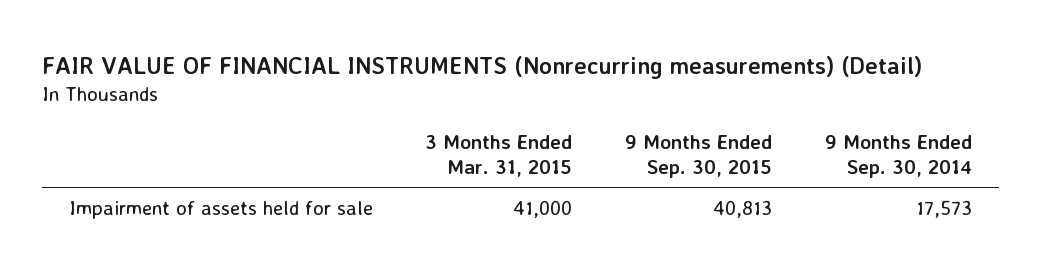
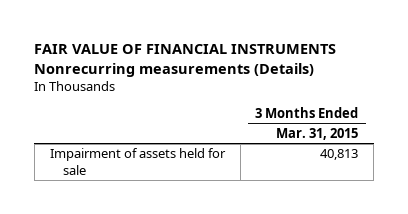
- FAIR VALUE OF FINANCIAL INSTRUMENTS (Nonrecurring measurements) (Detail)
+ FAIR VALUE OF FINANCIAL INSTRUMENTS Nonrecurring measurements (Details)
- | 3 Months Ended Mar. 31, 2015 | 9 Months Ended Sep. 30, 2015 | 9 Months Ended Sep. 30, 2014
+ | 3 Months Ended Mar. 31, 2015
- Impairment of assets held for sale | 41,000 | 40,813 | 17,573
+ Impairment of assets held for sale | 40,813

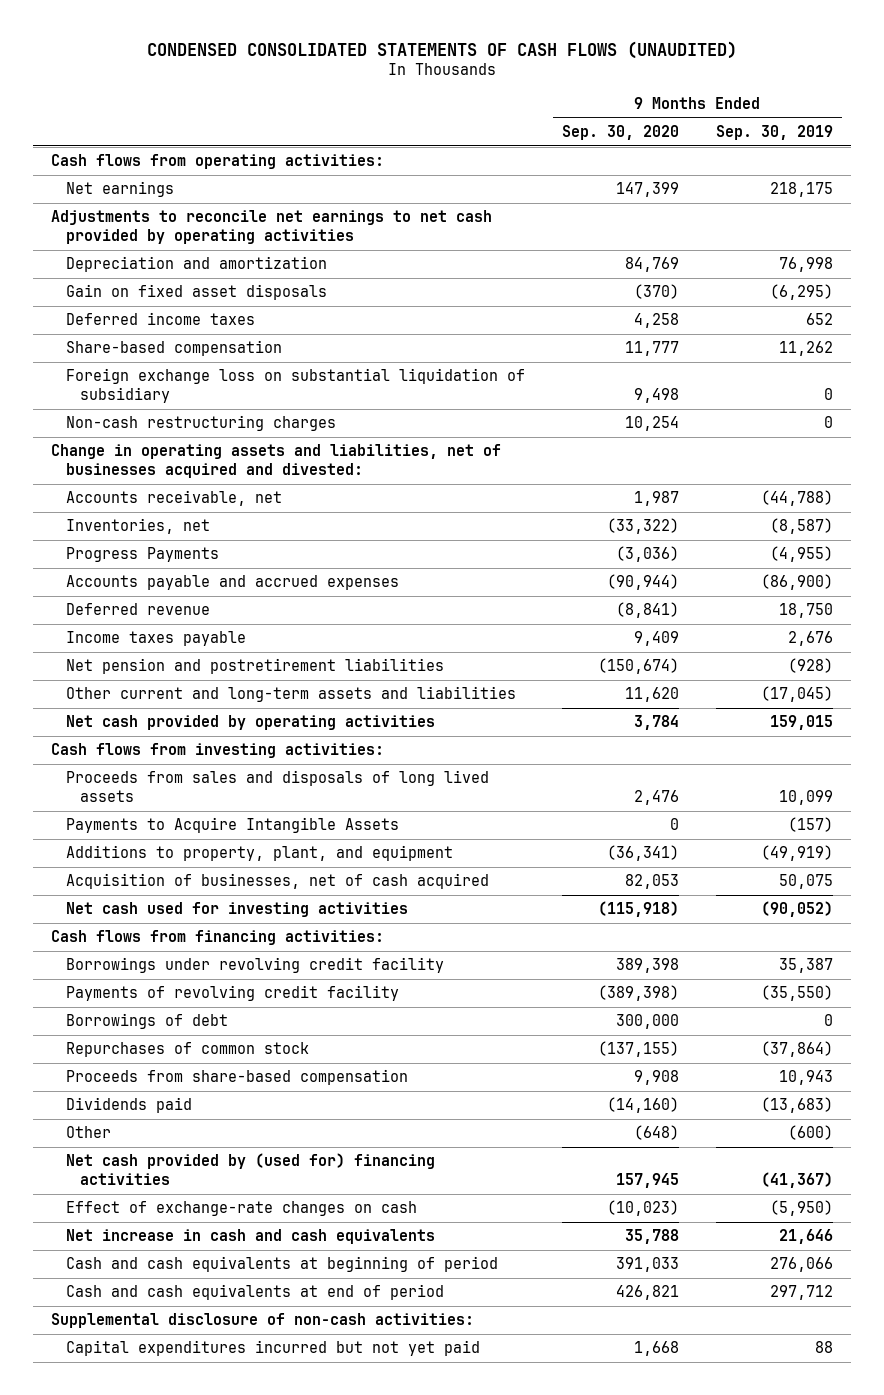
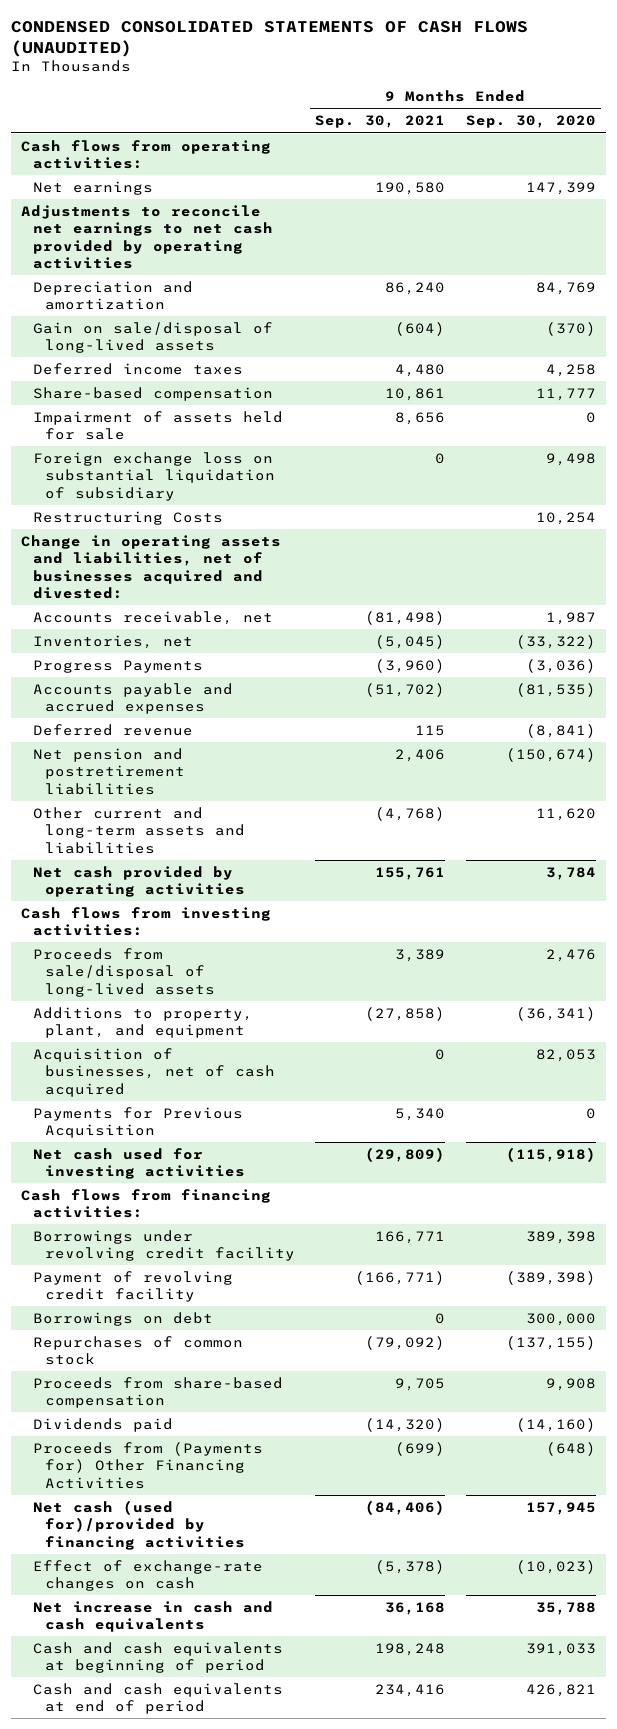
- | 9 Months Ended Sep. 30, 2020 | 9 Months Ended Sep. 30, 2019
+ | 9 Months Ended Sep. 30, 2021 | 9 Months Ended Sep. 30, 2020
- Gain on fixed asset disposals | (370) | (6,295)
+ Gain on sale/disposal of long-lived assets | (604) | (370)
+ Impairment of assets held for sale | 8,656 | 0
- Non-cash restructuring charges | 10,254 | 0
+ Restructuring Costs | | 10,254
- Accounts payable and accrued expenses | (90,944) | (86,900)
+ Accounts payable and accrued expenses | (51,702) | (81,535)
- Income taxes payable | 9,409 | 2,676
- Proceeds from sales and disposals of long lived assets | 2,476 | 10,099
- Payments to Acquire Intangible Assets | 0 | (157)
+ Proceeds from sale/disposal of long-lived assets | 3,389 | 2,476
+ Payments for Previous Acquisition | 5,340 | 0
- Payments of revolving credit facility | (389,398) | (35,550)
- Borrowings of debt | 300,000 | 0
+ Payment of revolving credit facility | (166,771) | (389,398)
+ Borrowings on debt | 0 | 300,000
- Other | (648) | (600)
- Net cash provided by (used for) financing activities | 157,945 | (41,367)
+ Proceeds from (Payments for) Other Financing Activities | (699) | (648)
+ Net cash (used for)/provided by financing activities | (84,406) | 157,945
- Supplemental disclosure of non-cash activities:
- Capital expenditures incurred but not yet paid | 1,668 | 88

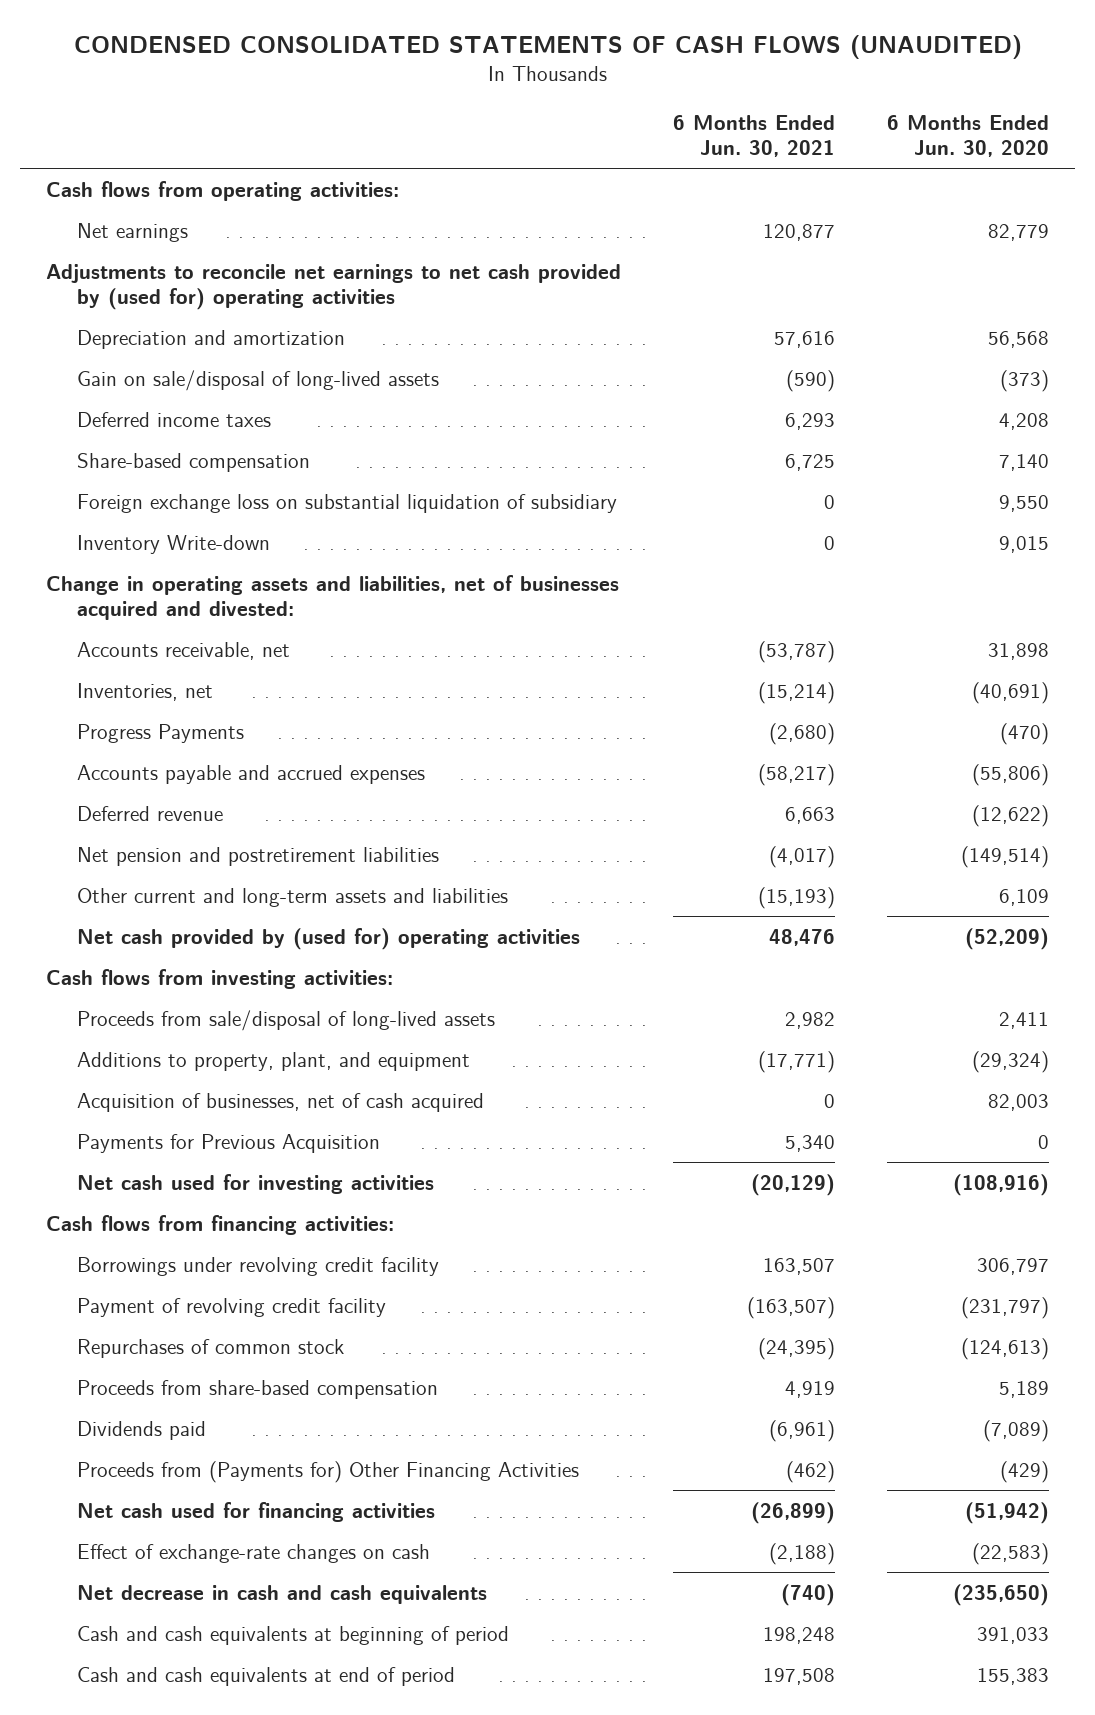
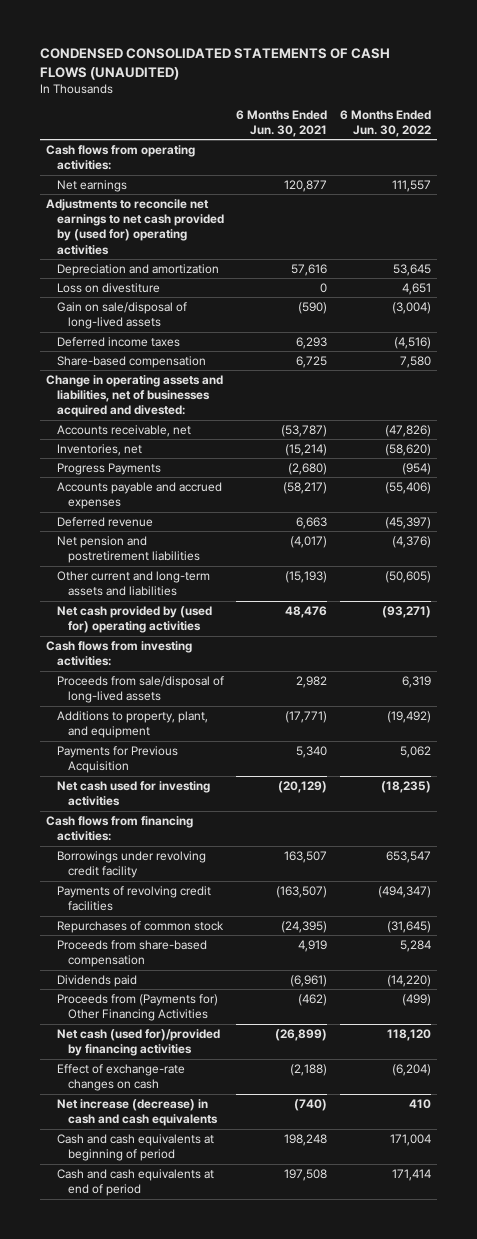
- | 6 Months Ended Jun. 30, 2021 | 6 Months Ended Jun. 30, 2020
+ | 6 Months Ended Jun. 30, 2021 | 6 Months Ended Jun. 30, 2022
+ Loss on divestiture | 0 | 4,651
- Foreign exchange loss on substantial liquidation of subsidiary | 0 | 9,550
- Inventory Write-down | 0 | 9,015
- Acquisition of businesses, net of cash acquired | 0 | 82,003
- Payment of revolving credit facility | (163,507) | (231,797)
+ Payments of revolving credit facilities | (163,507) | (494,347)
- Net cash used for financing activities | (26,899) | (51,942)
+ Net cash (used for)/provided by financing activities | (26,899) | 118,120
- Net decrease in cash and cash equivalents | (740) | (235,650)
+ Net increase (decrease) in cash and cash equivalents | (740) | 410

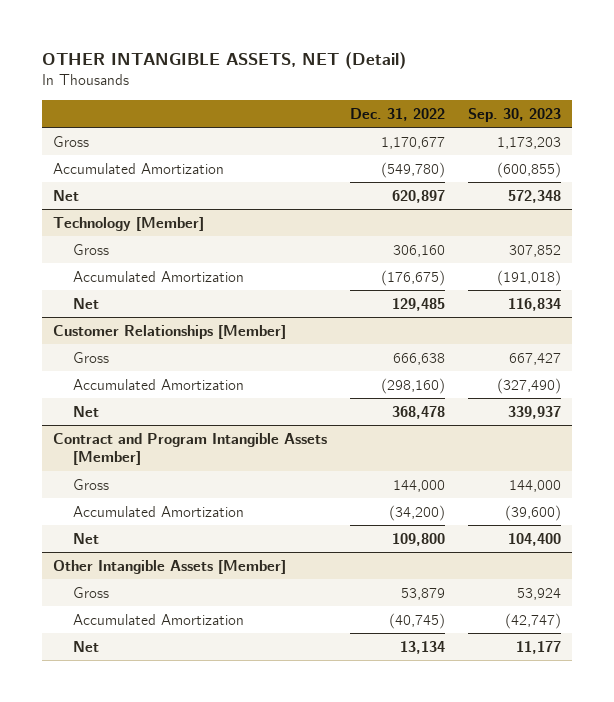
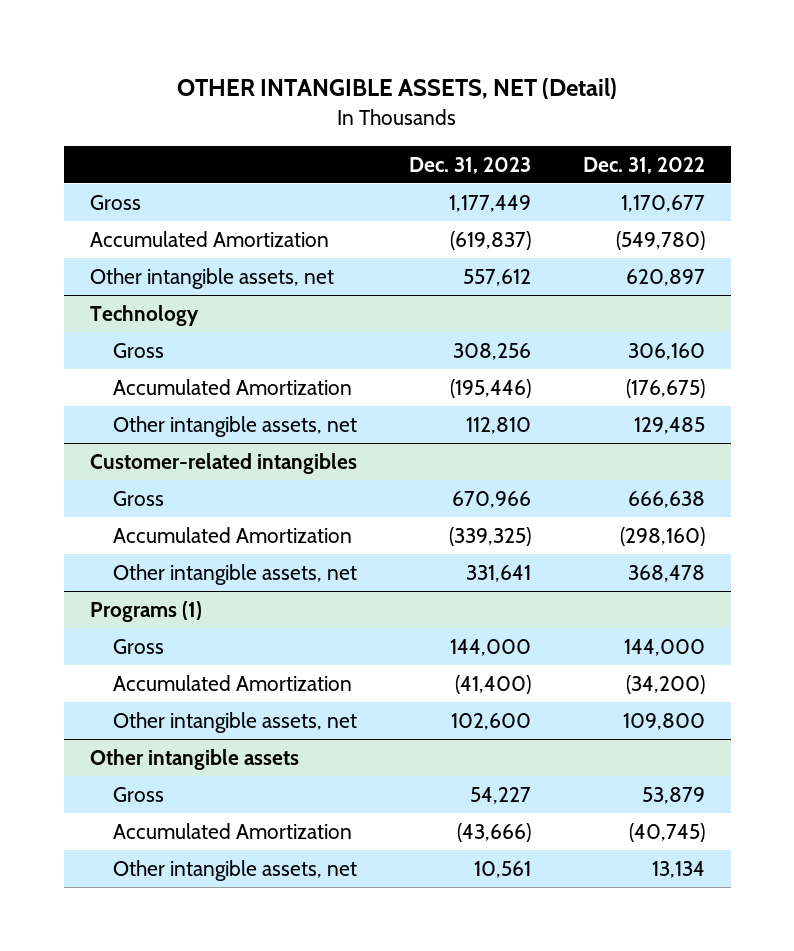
- | Dec. 31, 2022 | Sep. 30, 2023
+ | Dec. 31, 2023 | Dec. 31, 2022
- Net | 620,897 | 572,348
- Technology [Member]
+ Other intangible assets, net | 557,612 | 620,897
+ Technology
- Net | 129,485 | 116,834
- Customer Relationships [Member]
+ Other intangible assets, net | 112,810 | 129,485
+ Customer-related intangibles
- Net | 368,478 | 339,937
- Contract and Program Intangible Assets [Member]
+ Other intangible assets, net | 331,641 | 368,478
+ Programs (1)
- Net | 109,800 | 104,400
- Other Intangible Assets [Member]
+ Other intangible assets, net | 102,600 | 109,800
+ Other intangible assets
- Net | 13,134 | 11,177
+ Other intangible assets, net | 10,561 | 13,134

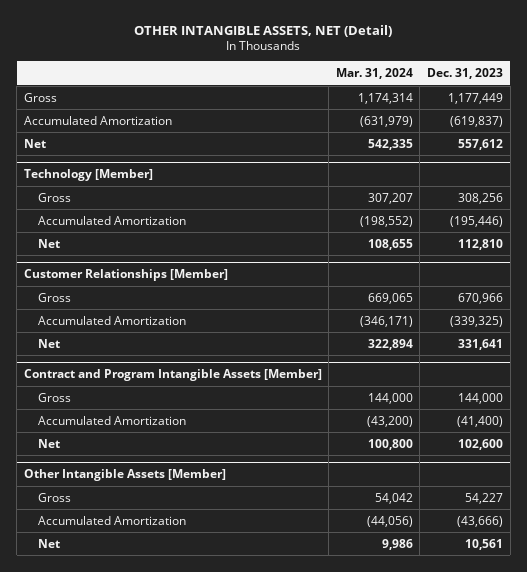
- | Dec. 31, 2023 | Dec. 31, 2022
+ | Mar. 31, 2024 | Dec. 31, 2023
- Other intangible assets, net | 557,612 | 620,897
- Technology
+ Net | 542,335 | 557,612
+ Technology [Member]
- Other intangible assets, net | 112,810 | 129,485
- Customer-related intangibles
+ Net | 108,655 | 112,810
+ Customer Relationships [Member]
- Other intangible assets, net | 331,641 | 368,478
- Programs (1)
+ Net | 322,894 | 331,641
+ Contract and Program Intangible Assets [Member]
- Other intangible assets, net | 102,600 | 109,800
- Other intangible assets
+ Net | 100,800 | 102,600
+ Other Intangible Assets [Member]
- Other intangible assets, net | 10,561 | 13,134
+ Net | 9,986 | 10,561

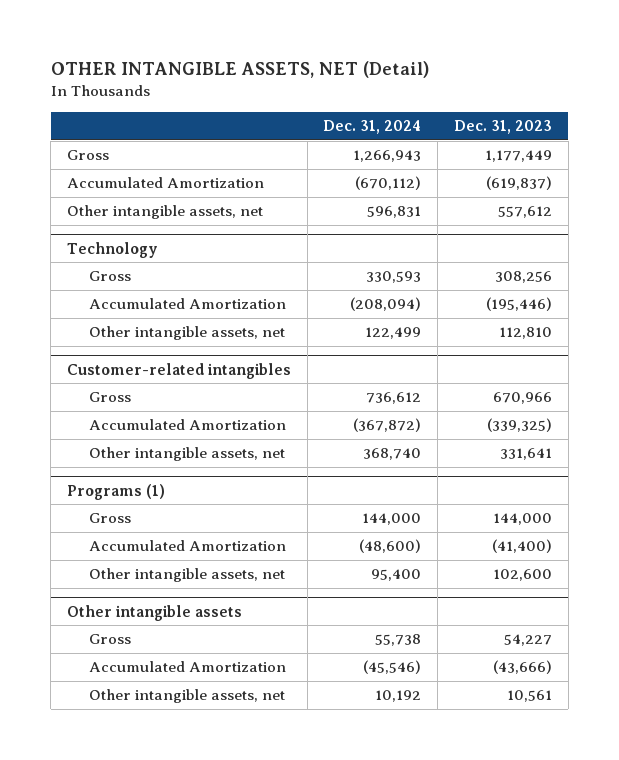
- | Mar. 31, 2024 | Dec. 31, 2023
+ | Dec. 31, 2024 | Dec. 31, 2023
- Net | 542,335 | 557,612
- Technology [Member]
+ Other intangible assets, net | 596,831 | 557,612
+ Technology
- Net | 108,655 | 112,810
- Customer Relationships [Member]
+ Other intangible assets, net | 122,499 | 112,810
+ Customer-related intangibles
- Net | 322,894 | 331,641
- Contract and Program Intangible Assets [Member]
+ Other intangible assets, net | 368,740 | 331,641
+ Programs (1)
- Net | 100,800 | 102,600
- Other Intangible Assets [Member]
+ Other intangible assets, net | 95,400 | 102,600
+ Other intangible assets
- Net | 9,986 | 10,561
+ Other intangible assets, net | 10,192 | 10,561

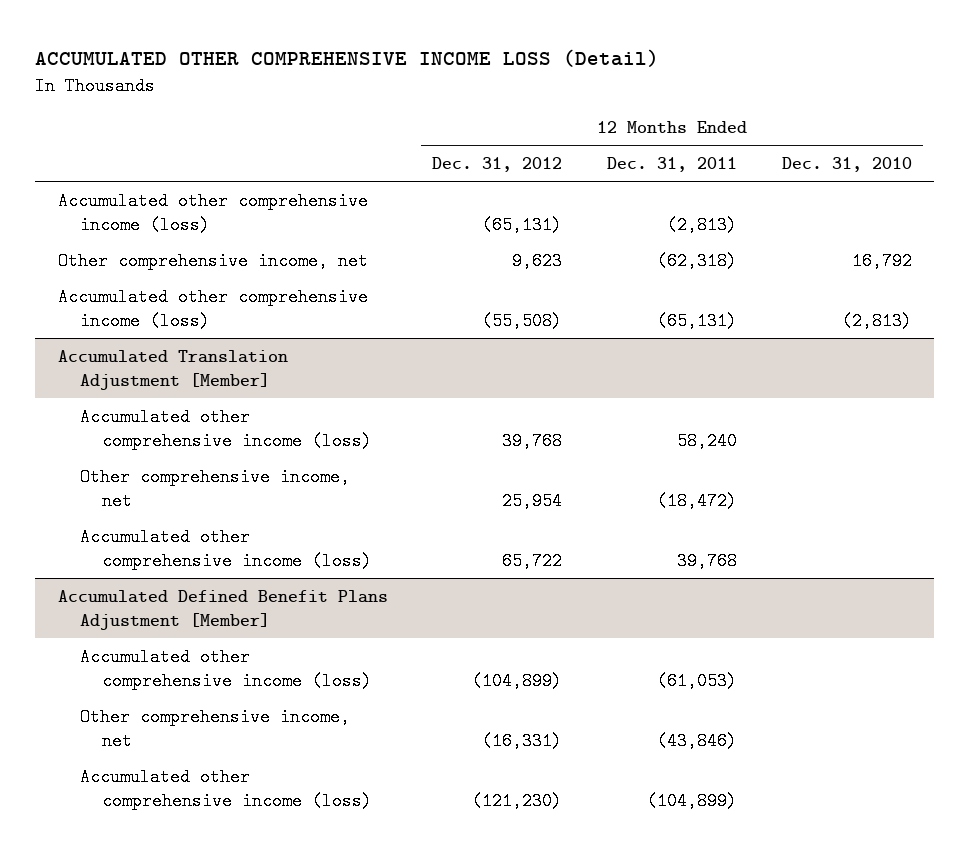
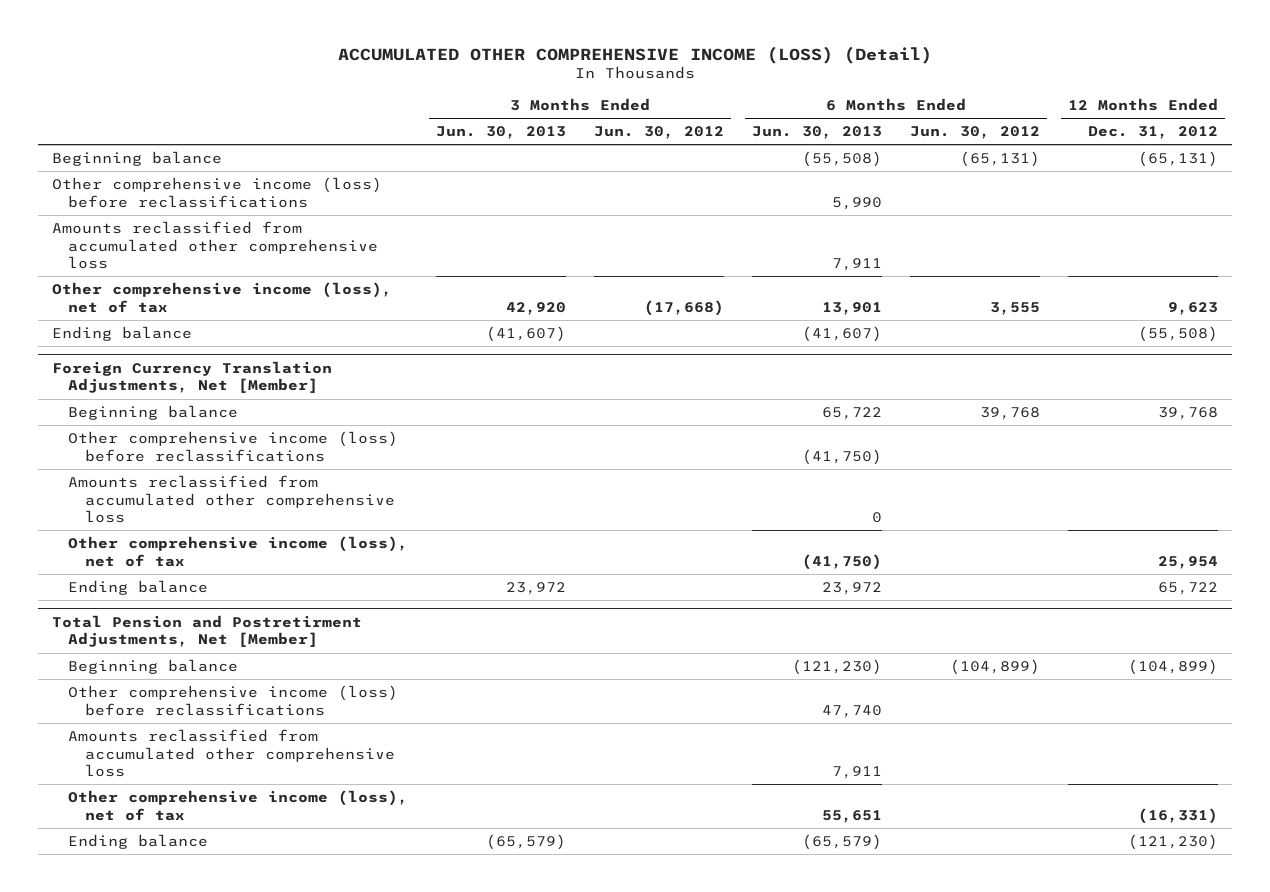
- ACCUMULATED OTHER COMPREHENSIVE INCOME LOSS (Detail)
+ ACCUMULATED OTHER COMPREHENSIVE INCOME (LOSS) (Detail)
- | 12 Months Ended Dec. 31, 2012 | 12 Months Ended Dec. 31, 2011 | 12 Months Ended Dec. 31, 2010
+ | 3 Months Ended Jun. 30, 2013 | 3 Months Ended Jun. 30, 2012 | 6 Months Ended Jun. 30, 2013 | 6 Months Ended Jun. 30, 2012 | 12 Months Ended Dec. 31, 2012
- Accumulated other comprehensive income (loss) | (65,131) | (2,813) |
- Other comprehensive income, net | 9,623 | (62,318) | 16,792
- Accumulated other comprehensive income (loss) | (55,508) | (65,131) | (2,813)
- Accumulated Translation Adjustment [Member]
- Accumulated other comprehensive income (loss) | 39,768 | 58,240 |
- Other comprehensive income, net | 25,954 | (18,472) |
- Accumulated other comprehensive income (loss) | 65,722 | 39,768 |
- Accumulated Defined Benefit Plans Adjustment [Member]
- Accumulated other comprehensive income (loss) | (104,899) | (61,053) |
- Other comprehensive income, net | (16,331) | (43,846) |
- Accumulated other comprehensive income (loss) | (121,230) | (104,899) |
+ Beginning balance | | | (55,508) | (65,131) | (65,131)
+ Other comprehensive income (loss) before reclassifications | | | 5,990 | |
+ Amounts reclassified from accumulated other comprehensive loss | | | 7,911 | |
+ Other comprehensive income (loss), net of tax | 42,920 | (17,668) | 13,901 | 3,555 | 9,623
+ Ending balance | (41,607) | | (41,607) | | (55,508)
+ Foreign Currency Translation Adjustments, Net [Member]
+ Beginning balance | | | 65,722 | 39,768 | 39,768
+ Other comprehensive income (loss) before reclassifications | | | (41,750) | |
+ Amounts reclassified from accumulated other comprehensive loss | | | 0 | |
+ Other comprehensive income (loss), net of tax | | | (41,750) | | 25,954
+ Ending balance | 23,972 | | 23,972 | | 65,722
+ Total Pension and Postretirment Adjustments, Net [Member]
+ Beginning balance | | | (121,230) | (104,899) | (104,899)
+ Other comprehensive income (loss) before reclassifications | | | 47,740 | |
+ Amounts reclassified from accumulated other comprehensive loss | | | 7,911 | |
+ Other comprehensive income (loss), net of tax | | | 55,651 | | (16,331)
+ Ending balance | (65,579) | | (65,579) | | (121,230)

